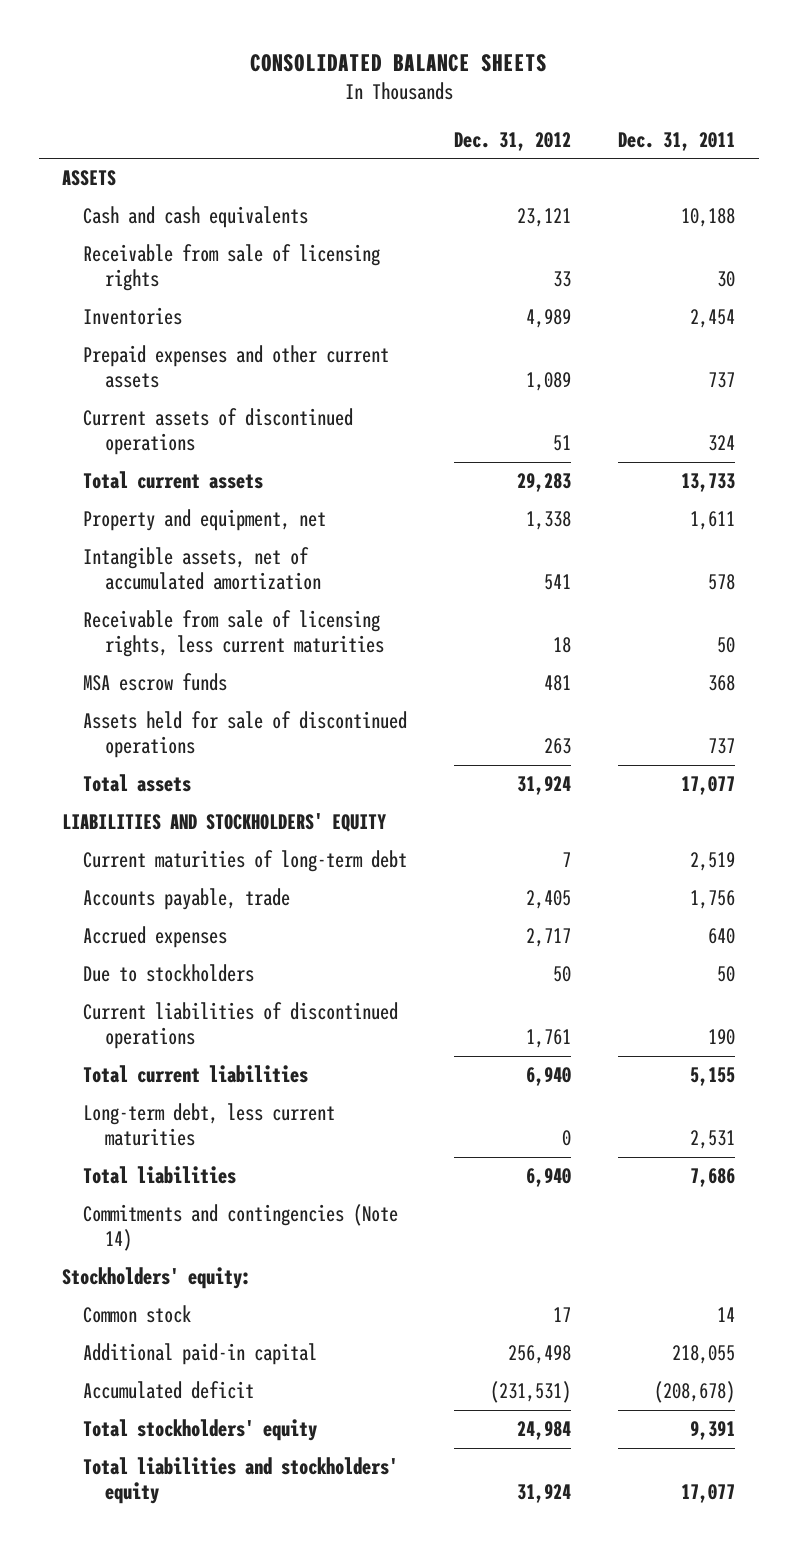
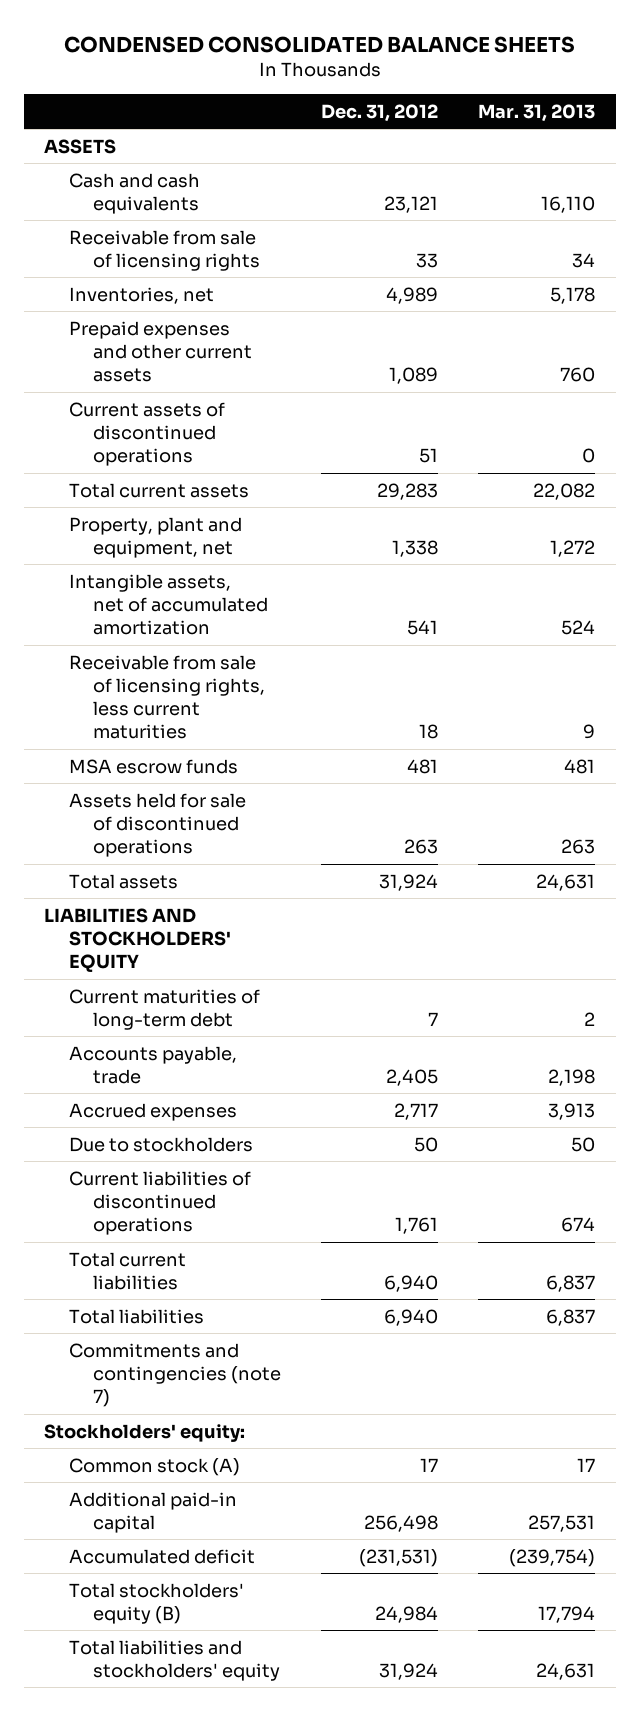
- CONSOLIDATED BALANCE SHEETS
+ CONDENSED CONSOLIDATED BALANCE SHEETS
- | Dec. 31, 2012 | Dec. 31, 2011
+ | Dec. 31, 2012 | Mar. 31, 2013
- Inventories | 4,989 | 2,454
+ Inventories, net | 4,989 | 5,178
- Property and equipment, net | 1,338 | 1,611
+ Property, plant and equipment, net | 1,338 | 1,272
- Long-term debt, less current maturities | 0 | 2,531
- Commitments and contingencies (Note 14)
+ Commitments and contingencies (note 7)
- Common stock | 17 | 14
+ Common stock (A) | 17 | 17
- Total stockholders' equity | 24,984 | 9,391
+ Total stockholders' equity (B) | 24,984 | 17,794

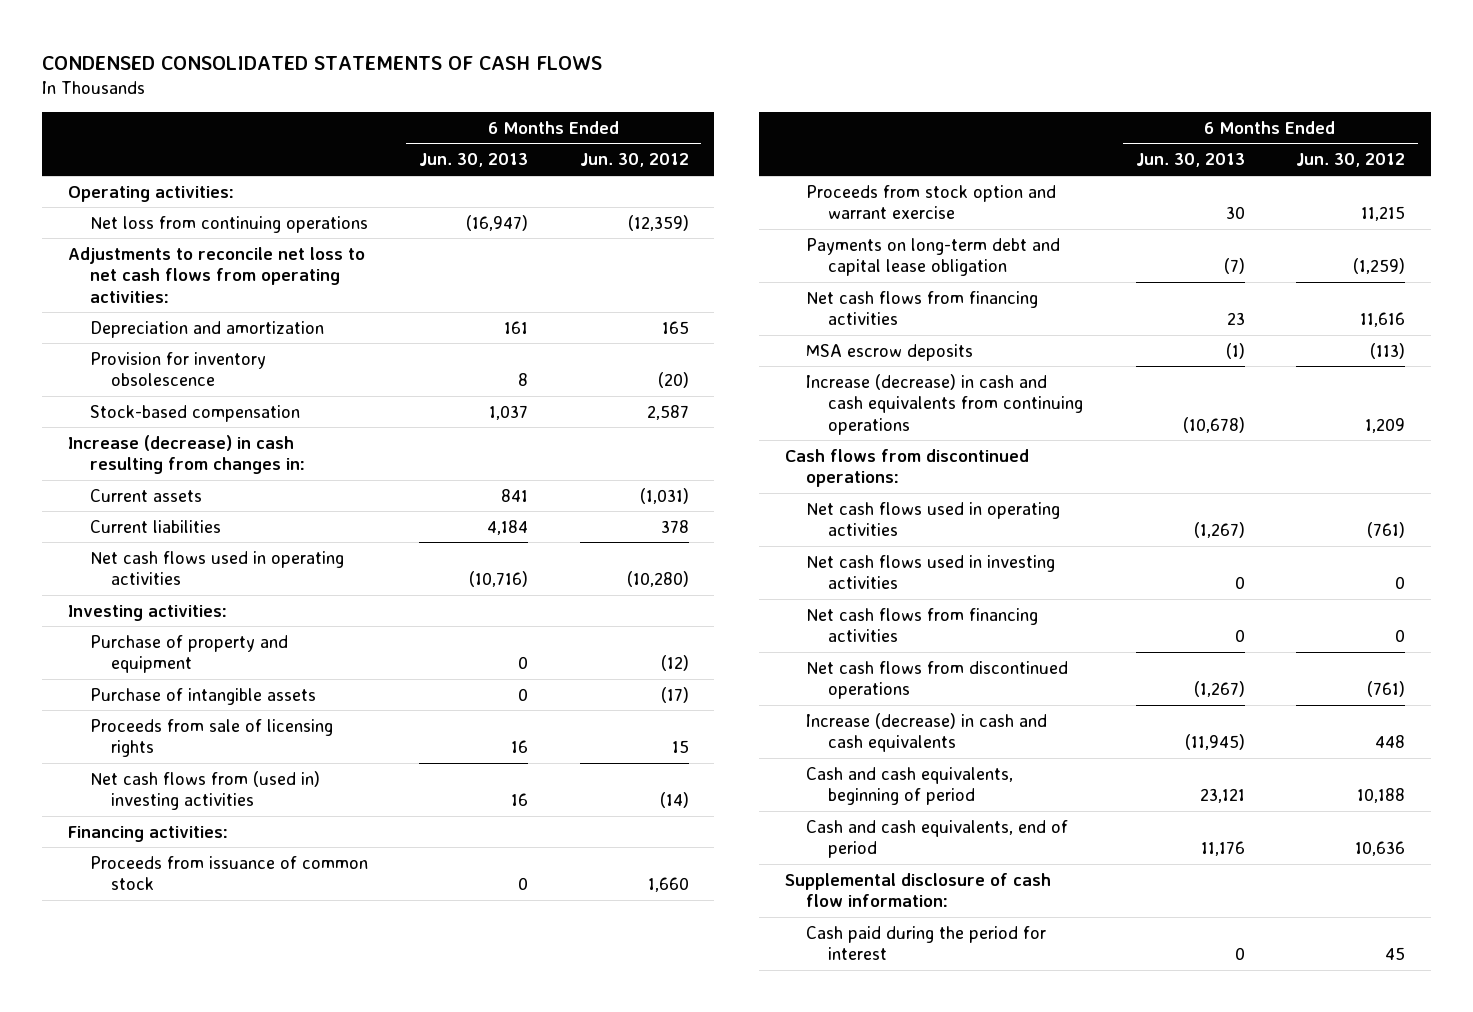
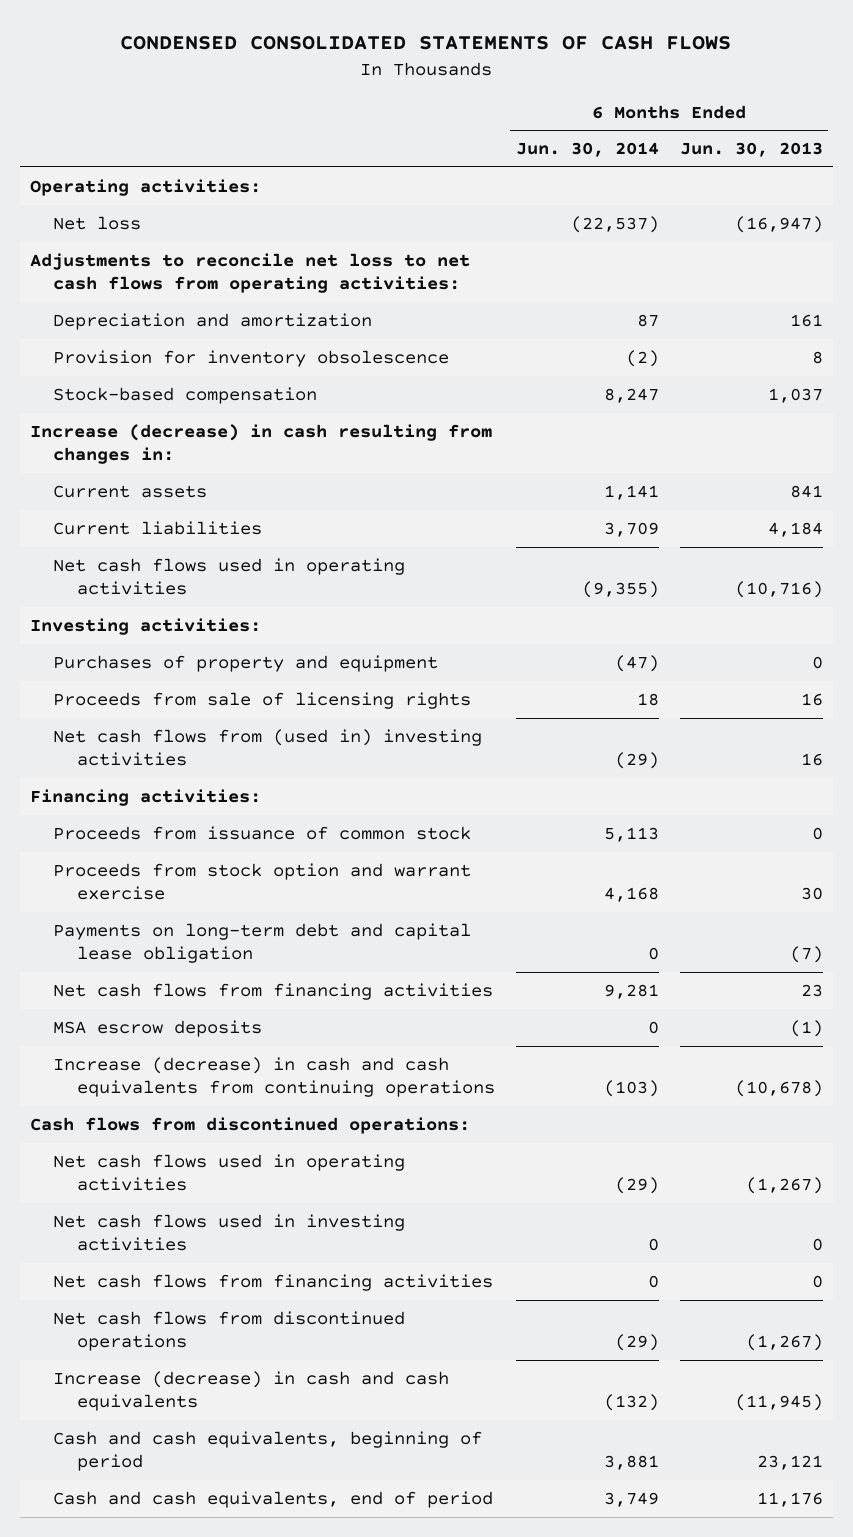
- | 6 Months Ended Jun. 30, 2013 | 6 Months Ended Jun. 30, 2012
+ | 6 Months Ended Jun. 30, 2014 | 6 Months Ended Jun. 30, 2013
- Net loss from continuing operations | (16,947) | (12,359)
+ Net loss | (22,537) | (16,947)
- Purchase of property and equipment | 0 | (12)
- Purchase of intangible assets | 0 | (17)
+ Purchases of property and equipment | (47) | 0
- Supplemental disclosure of cash flow information:
- Cash paid during the period for interest | 0 | 45

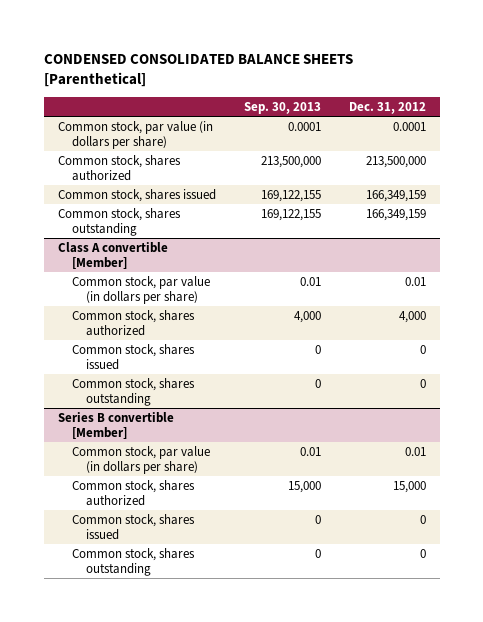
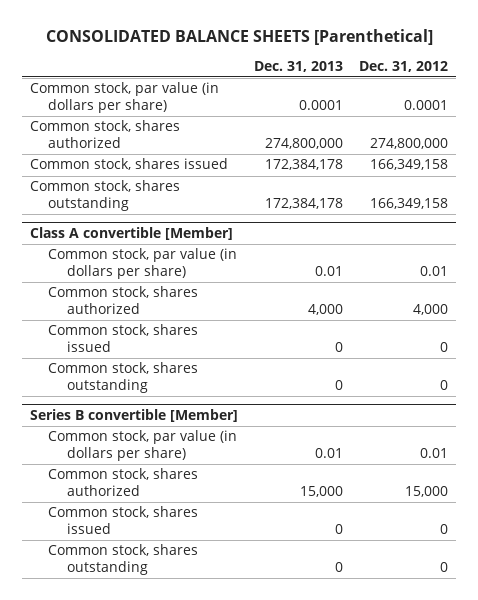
- CONDENSED CONSOLIDATED BALANCE SHEETS [Parenthetical]
+ CONSOLIDATED BALANCE SHEETS [Parenthetical]
- | Sep. 30, 2013 | Dec. 31, 2012
+ | Dec. 31, 2013 | Dec. 31, 2012
- Common stock, shares authorized | 213,500,000 | 213,500,000
- Common stock, shares issued | 169,122,155 | 166,349,159
- Common stock, shares outstanding | 169,122,155 | 166,349,159
+ Common stock, shares authorized | 274,800,000 | 274,800,000
+ Common stock, shares issued | 172,384,178 | 166,349,158
+ Common stock, shares outstanding | 172,384,178 | 166,349,158

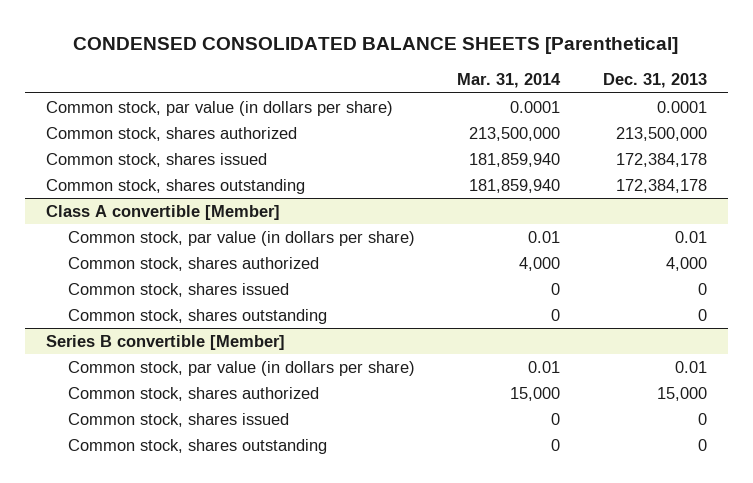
- CONSOLIDATED BALANCE SHEETS [Parenthetical]
+ CONDENSED CONSOLIDATED BALANCE SHEETS [Parenthetical]
- | Dec. 31, 2013 | Dec. 31, 2012
+ | Mar. 31, 2014 | Dec. 31, 2013
- Common stock, shares authorized | 274,800,000 | 274,800,000
+ Common stock, shares authorized | 213,500,000 | 213,500,000

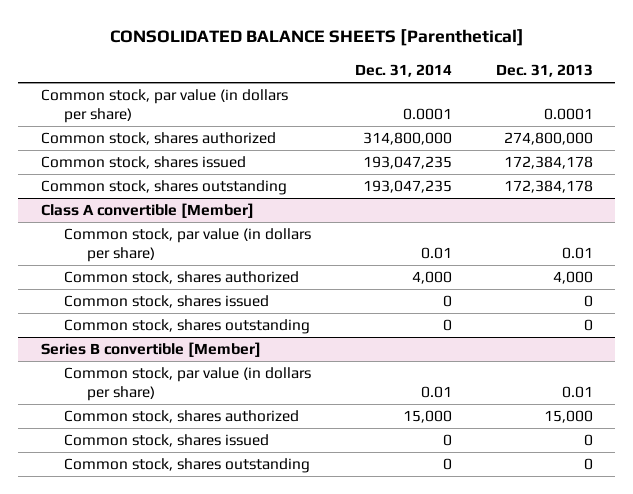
- CONDENSED CONSOLIDATED BALANCE SHEETS [Parenthetical]
+ CONSOLIDATED BALANCE SHEETS [Parenthetical]
- | Mar. 31, 2014 | Dec. 31, 2013
+ | Dec. 31, 2014 | Dec. 31, 2013
- Common stock, shares authorized | 213,500,000 | 213,500,000
+ Common stock, shares authorized | 314,800,000 | 274,800,000

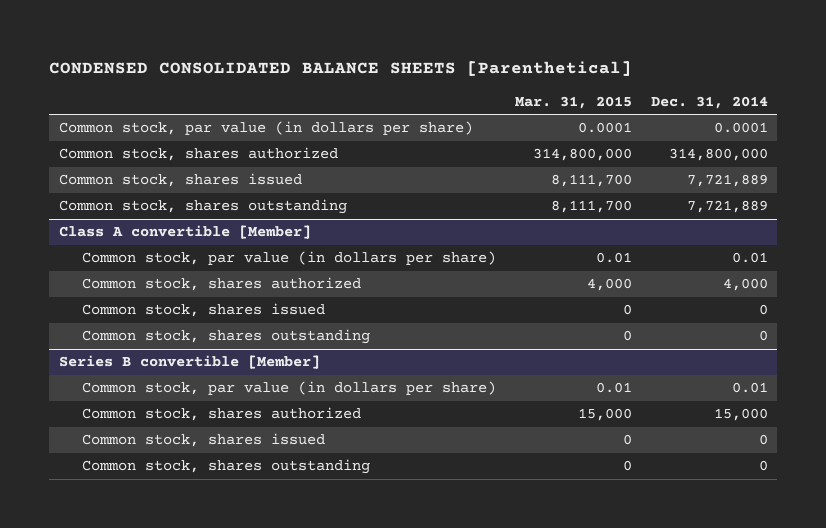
- CONSOLIDATED BALANCE SHEETS [Parenthetical]
+ CONDENSED CONSOLIDATED BALANCE SHEETS [Parenthetical]
- | Dec. 31, 2014 | Dec. 31, 2013
+ | Mar. 31, 2015 | Dec. 31, 2014
- Common stock, shares issued | 193,047,235 | 172,384,178
- Common stock, shares outstanding | 193,047,235 | 172,384,178
+ Common stock, shares issued | 8,111,700 | 7,721,889
+ Common stock, shares outstanding | 8,111,700 | 7,721,889

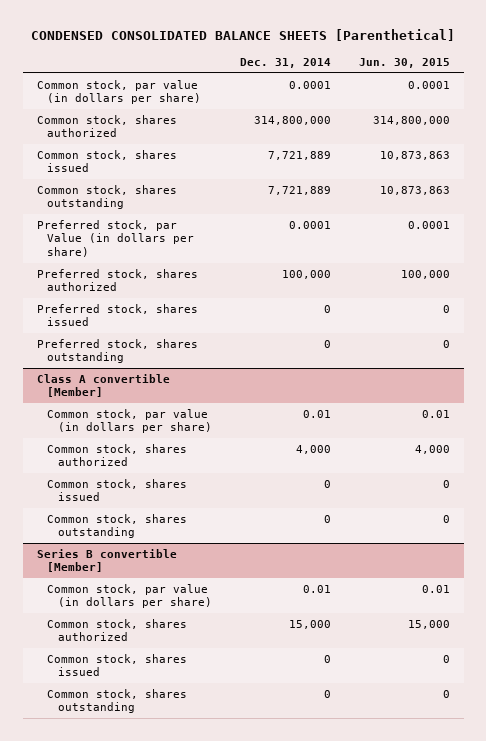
- | Mar. 31, 2015 | Dec. 31, 2014
+ | Dec. 31, 2014 | Jun. 30, 2015
+ Preferred stock, par Value (in dollars per share) | 0.0001 | 0.0001
+ Preferred stock, shares authorized | 100,000 | 100,000
+ Preferred stock, shares issued | 0 | 0
+ Preferred stock, shares outstanding | 0 | 0

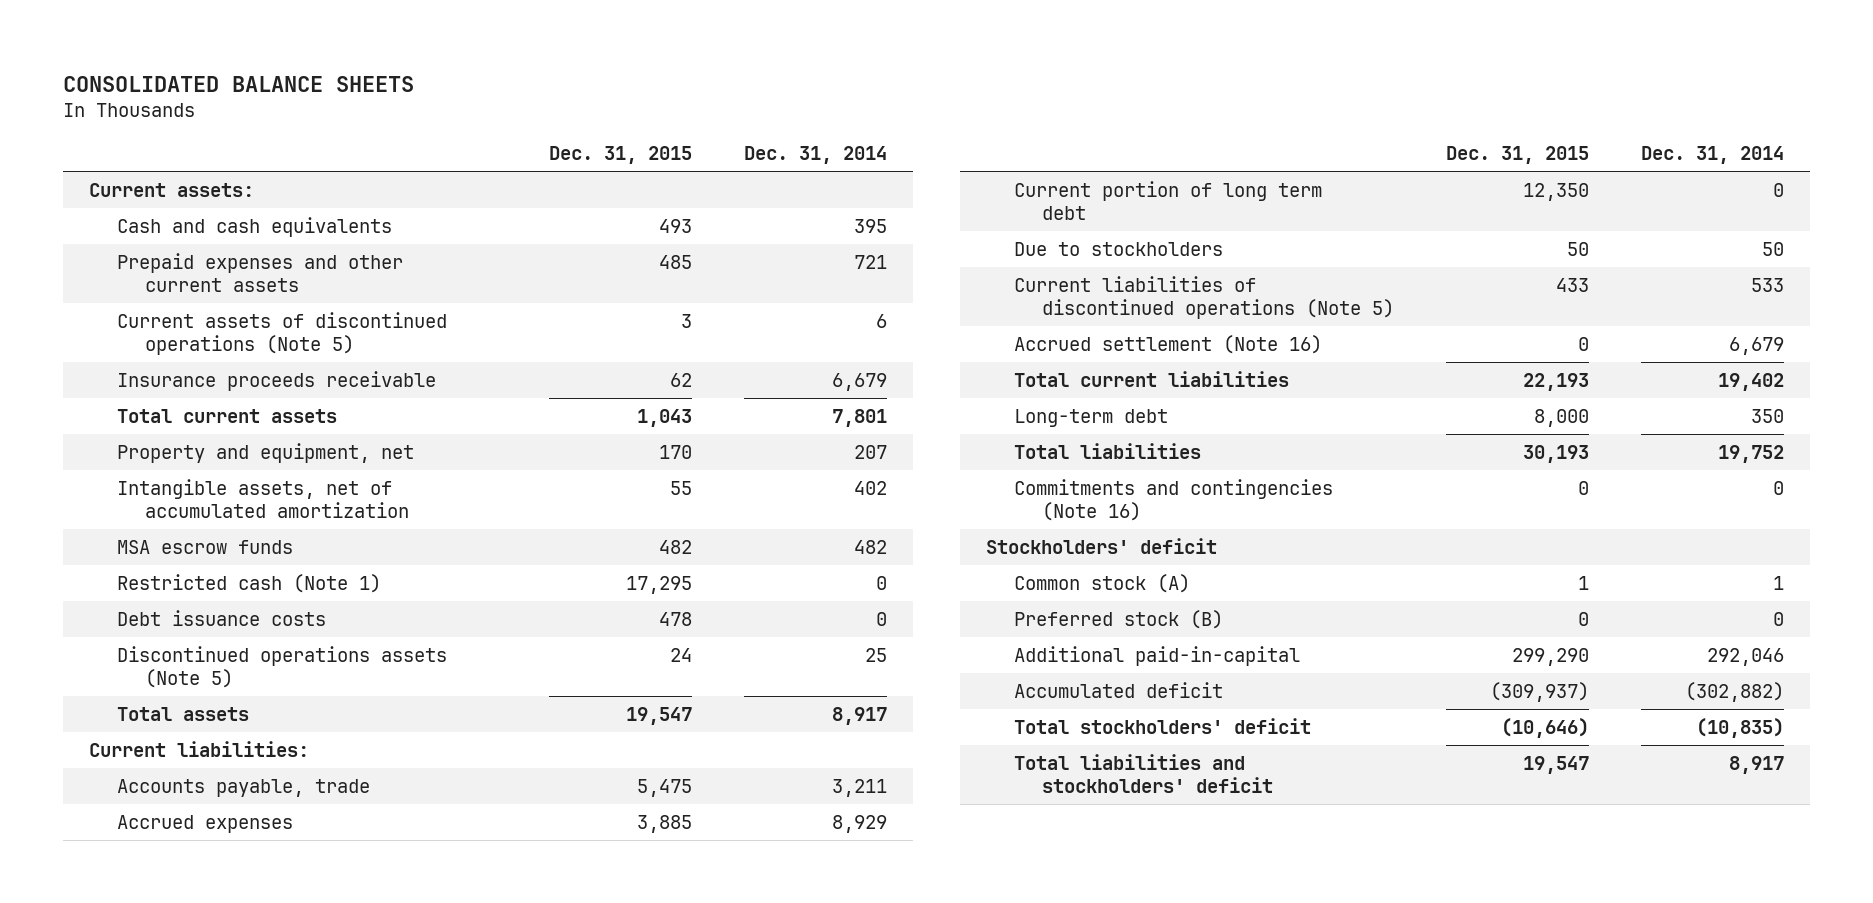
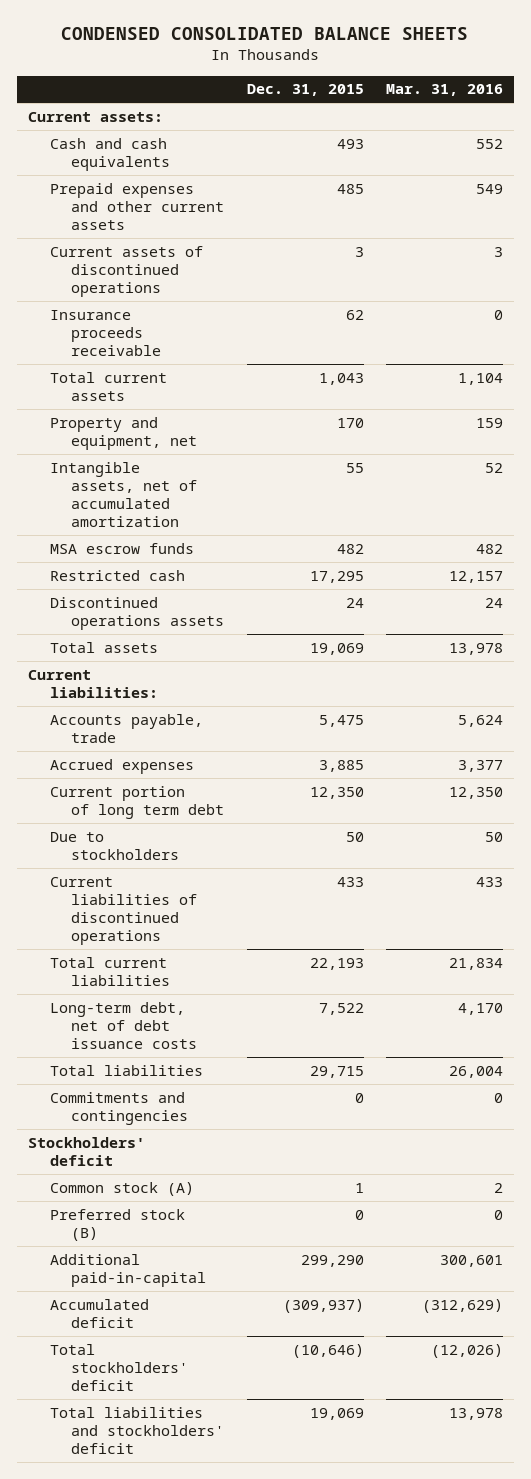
- CONSOLIDATED BALANCE SHEETS
+ CONDENSED CONSOLIDATED BALANCE SHEETS
- | Dec. 31, 2015 | Dec. 31, 2014
+ | Dec. 31, 2015 | Mar. 31, 2016
- Current assets of discontinued operations (Note 5) | 3 | 6
+ Current assets of discontinued operations | 3 | 3
- Restricted cash (Note 1) | 17,295 | 0
- Debt issuance costs | 478 | 0
- Discontinued operations assets (Note 5) | 24 | 25
- Total assets | 19,547 | 8,917
+ Restricted cash | 17,295 | 12,157
+ Discontinued operations assets | 24 | 24
+ Total assets | 19,069 | 13,978
- Current liabilities of discontinued operations (Note 5) | 433 | 533
- Accrued settlement (Note 16) | 0 | 6,679
+ Current liabilities of discontinued operations | 433 | 433
- Long-term debt | 8,000 | 350
- Total liabilities | 30,193 | 19,752
- Commitments and contingencies (Note 16) | 0 | 0
+ Long-term debt, net of debt issuance costs | 7,522 | 4,170
+ Total liabilities | 29,715 | 26,004
+ Commitments and contingencies | 0 | 0
- Total liabilities and stockholders' deficit | 19,547 | 8,917
+ Total liabilities and stockholders' deficit | 19,069 | 13,978

